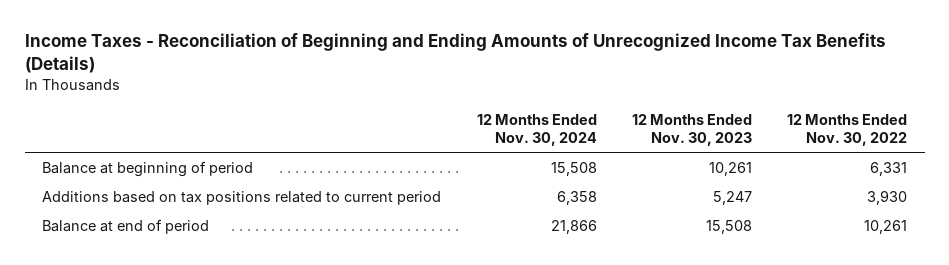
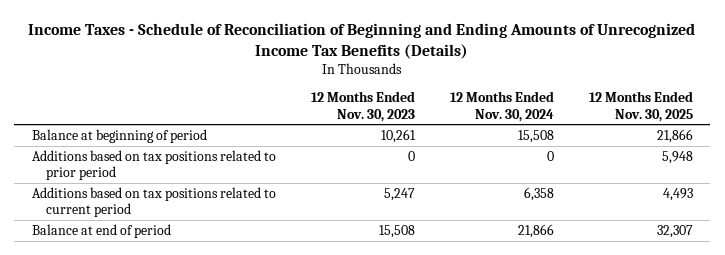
- Income Taxes - Reconciliation of Beginning and Ending Amounts of Unrecognized Income Tax Benefits (Details)
+ Income Taxes - Schedule of Reconciliation of Beginning and Ending Amounts of Unrecognized Income Tax Benefits (Details)
- | 12 Months Ended Nov. 30, 2024 | 12 Months Ended Nov. 30, 2023 | 12 Months Ended Nov. 30, 2022
+ | 12 Months Ended Nov. 30, 2023 | 12 Months Ended Nov. 30, 2024 | 12 Months Ended Nov. 30, 2025
+ Additions based on tax positions related to prior period | 0 | 0 | 5,948

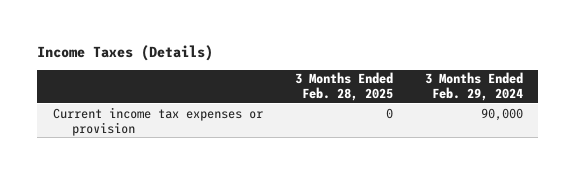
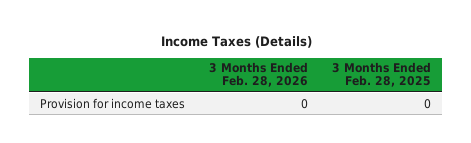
- | 3 Months Ended Feb. 28, 2025 | 3 Months Ended Feb. 29, 2024
+ | 3 Months Ended Feb. 28, 2026 | 3 Months Ended Feb. 28, 2025
- Current income tax expenses or provision | 0 | 90,000
+ Provision for income taxes | 0 | 0

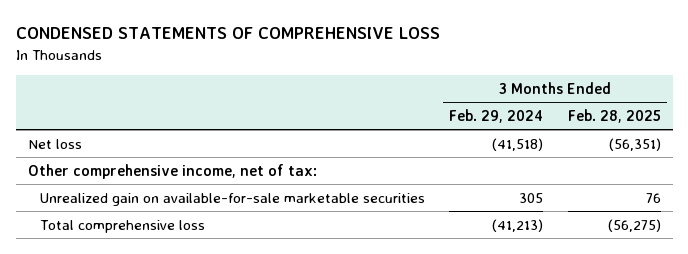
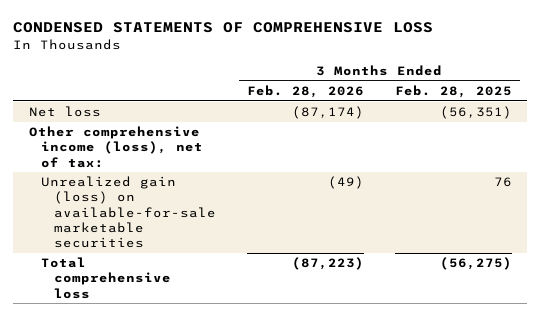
- | 3 Months Ended Feb. 29, 2024 | 3 Months Ended Feb. 28, 2025
+ | 3 Months Ended Feb. 28, 2026 | 3 Months Ended Feb. 28, 2025
- Other comprehensive income, net of tax:
- Unrealized gain on available-for-sale marketable securities | 305 | 76
+ Other comprehensive income (loss), net of tax:
+ Unrealized gain (loss) on available-for-sale marketable securities | (49) | 76

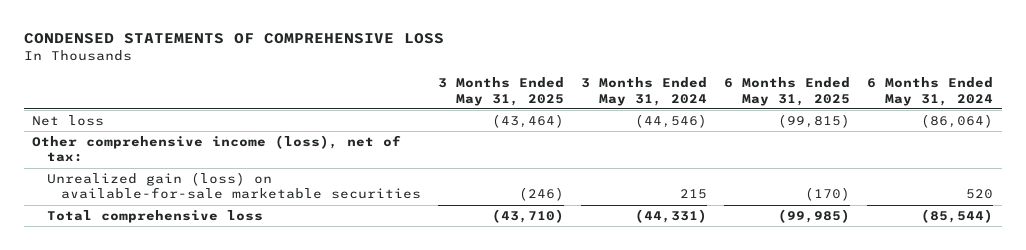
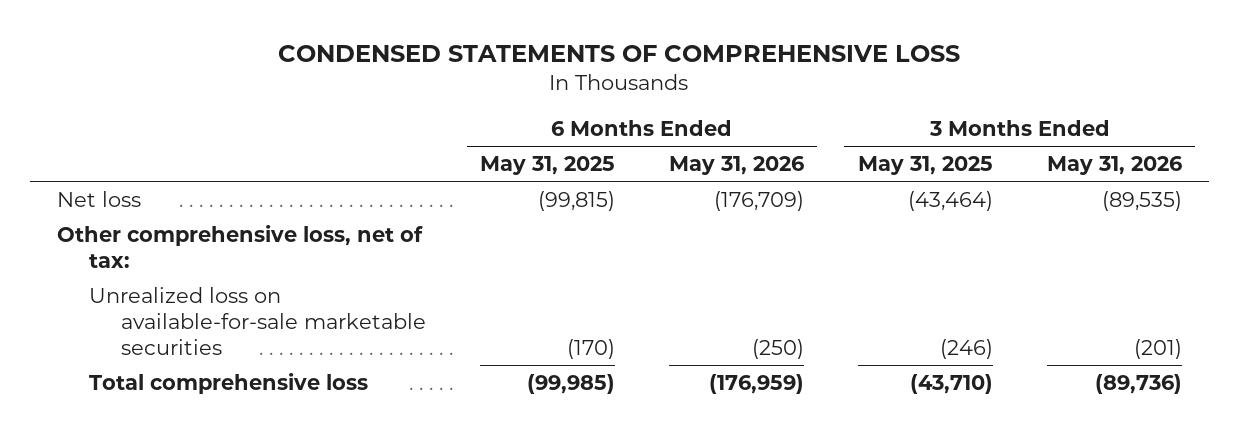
- | 3 Months Ended May 31, 2025 | 3 Months Ended May 31, 2024 | 6 Months Ended May 31, 2025 | 6 Months Ended May 31, 2024
+ | 6 Months Ended May 31, 2025 | 6 Months Ended May 31, 2026 | 3 Months Ended May 31, 2025 | 3 Months Ended May 31, 2026
- Other comprehensive income (loss), net of tax:
- Unrealized gain (loss) on available-for-sale marketable securities | (246) | 215 | (170) | 520
+ Other comprehensive loss, net of tax:
+ Unrealized loss on available-for-sale marketable securities | (170) | (250) | (246) | (201)

